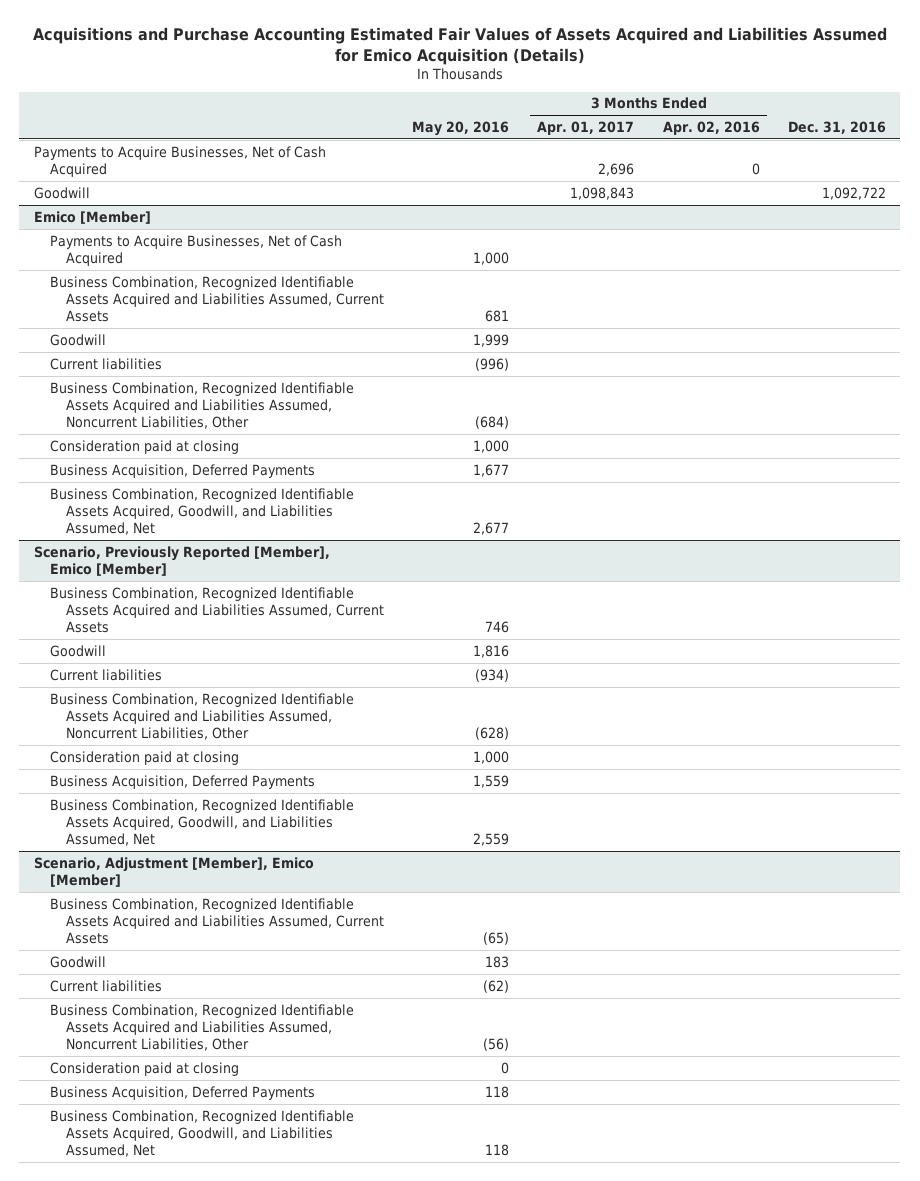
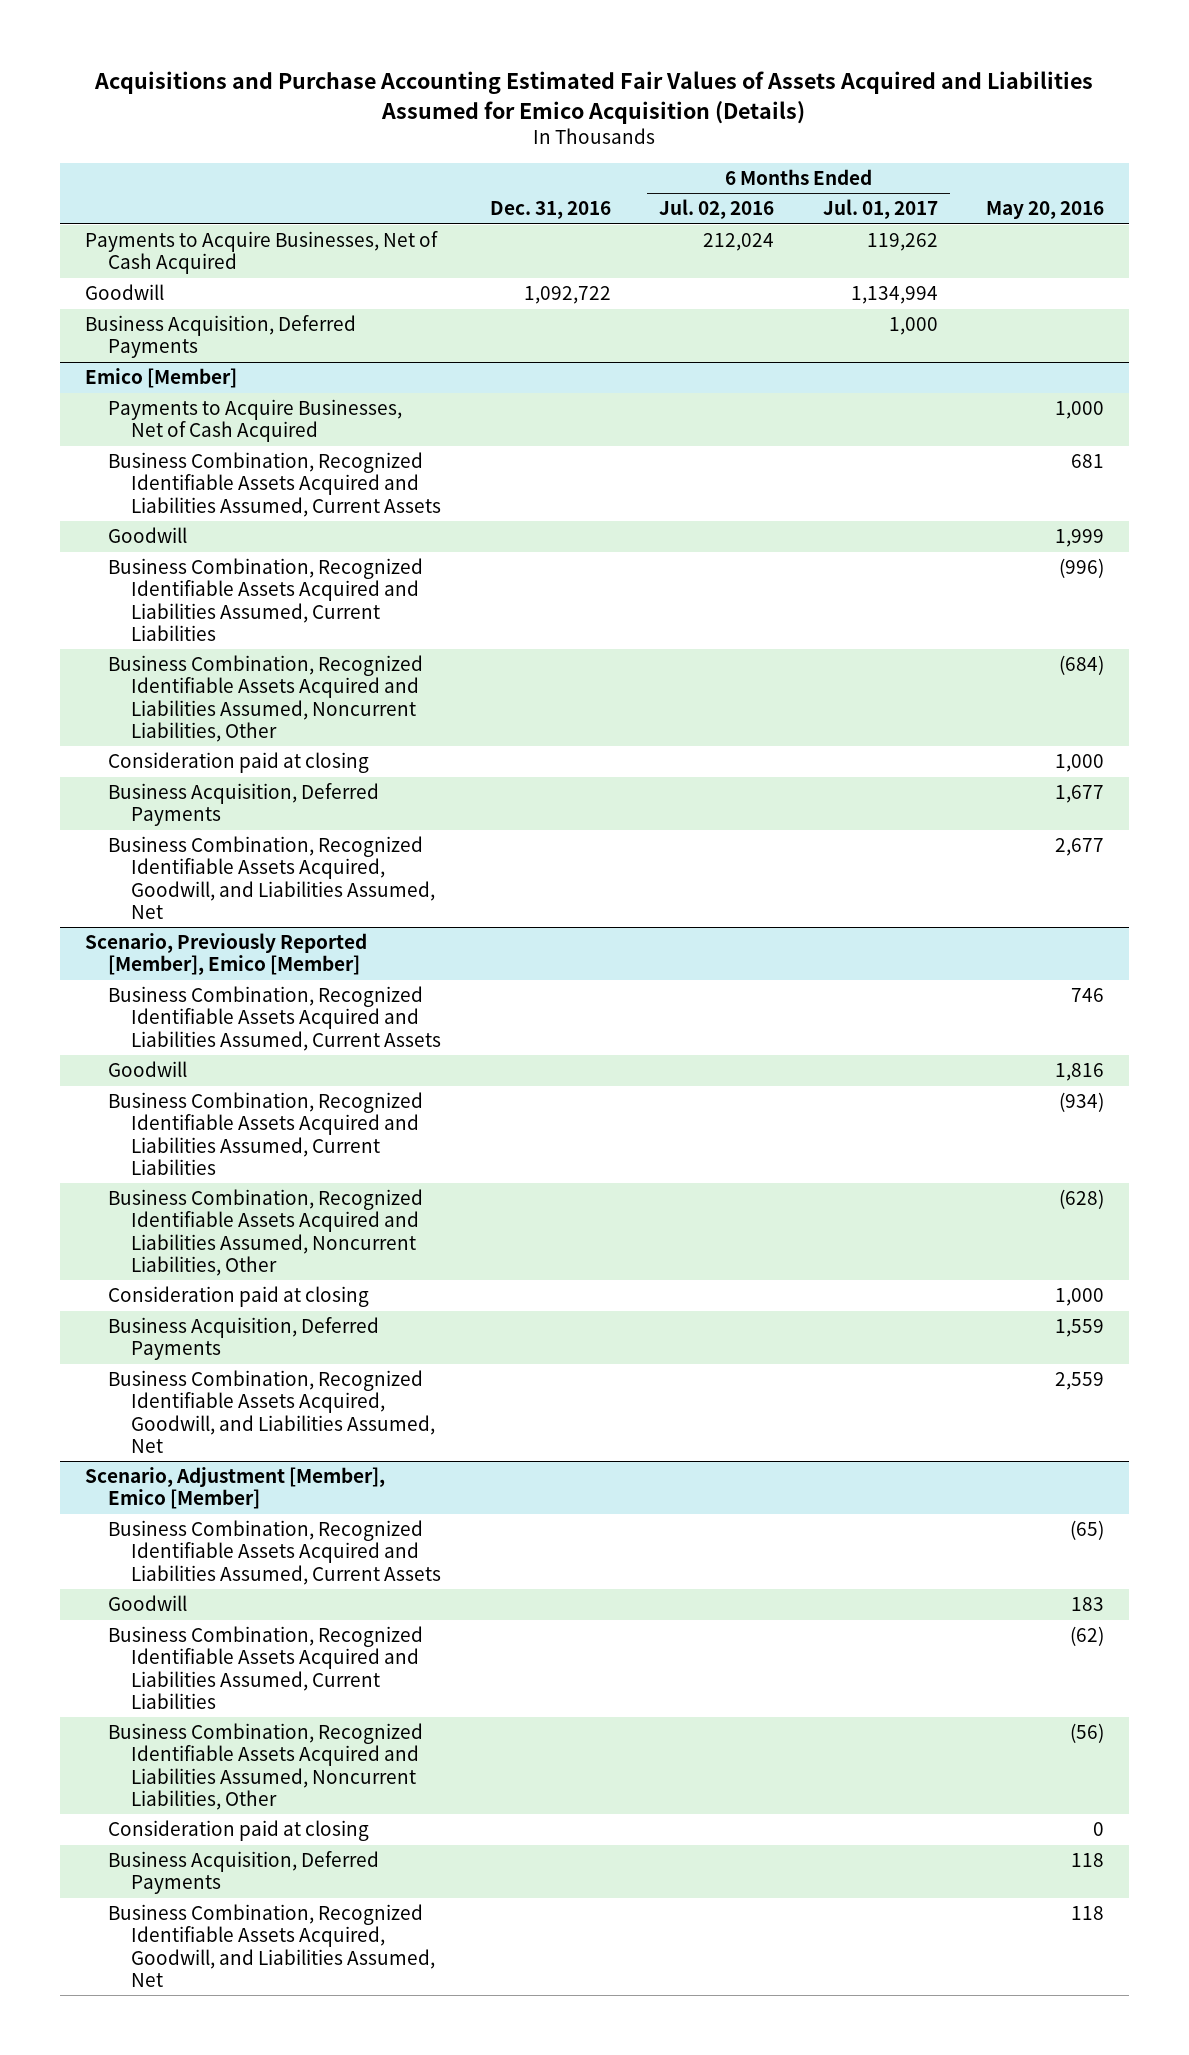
- | May 20, 2016 | 3 Months Ended Apr. 01, 2017 | 3 Months Ended Apr. 02, 2016 | Dec. 31, 2016
+ | Dec. 31, 2016 | 6 Months Ended Jul. 02, 2016 | 6 Months Ended Jul. 01, 2017 | May 20, 2016
+ Business Acquisition, Deferred Payments | | | 1,000 |
@ Emico [Member]
- Current liabilities | (996) | | |
+ Business Combination, Recognized Identifiable Assets Acquired and Liabilities Assumed, Current Liabilities | | | | (996)
@ Scenario, Previously Reported [Member], Emico [Member]
- Current liabilities | (934) | | |
+ Business Combination, Recognized Identifiable Assets Acquired and Liabilities Assumed, Current Liabilities | | | | (934)
@ Scenario, Adjustment [Member], Emico [Member]
- Current liabilities | (62) | | |
+ Business Combination, Recognized Identifiable Assets Acquired and Liabilities Assumed, Current Liabilities | | | | (62)

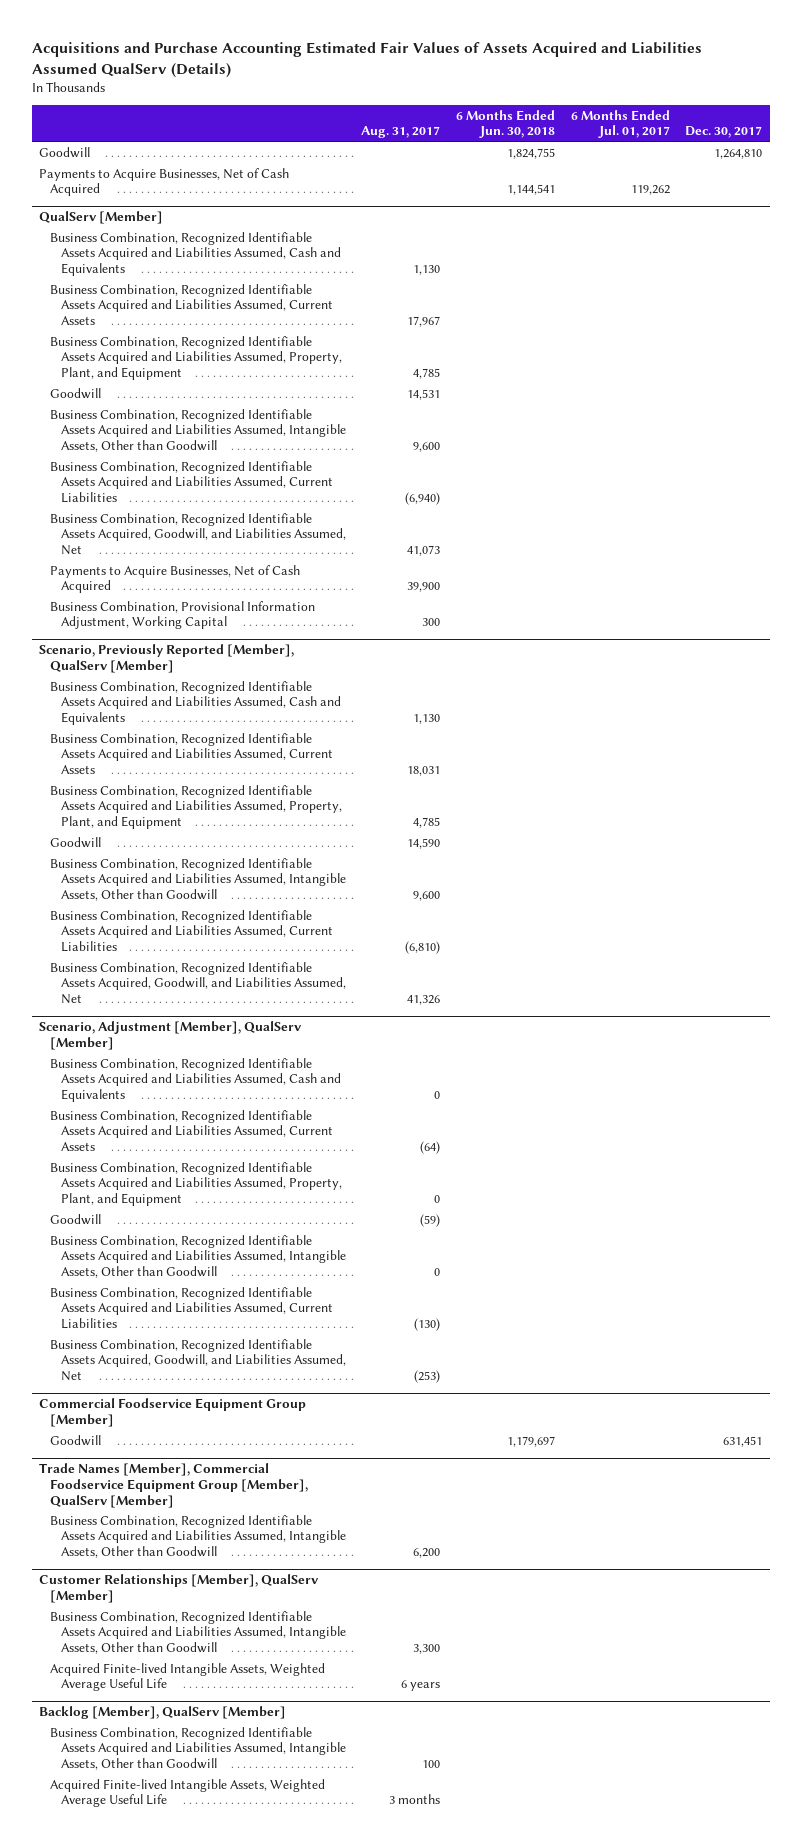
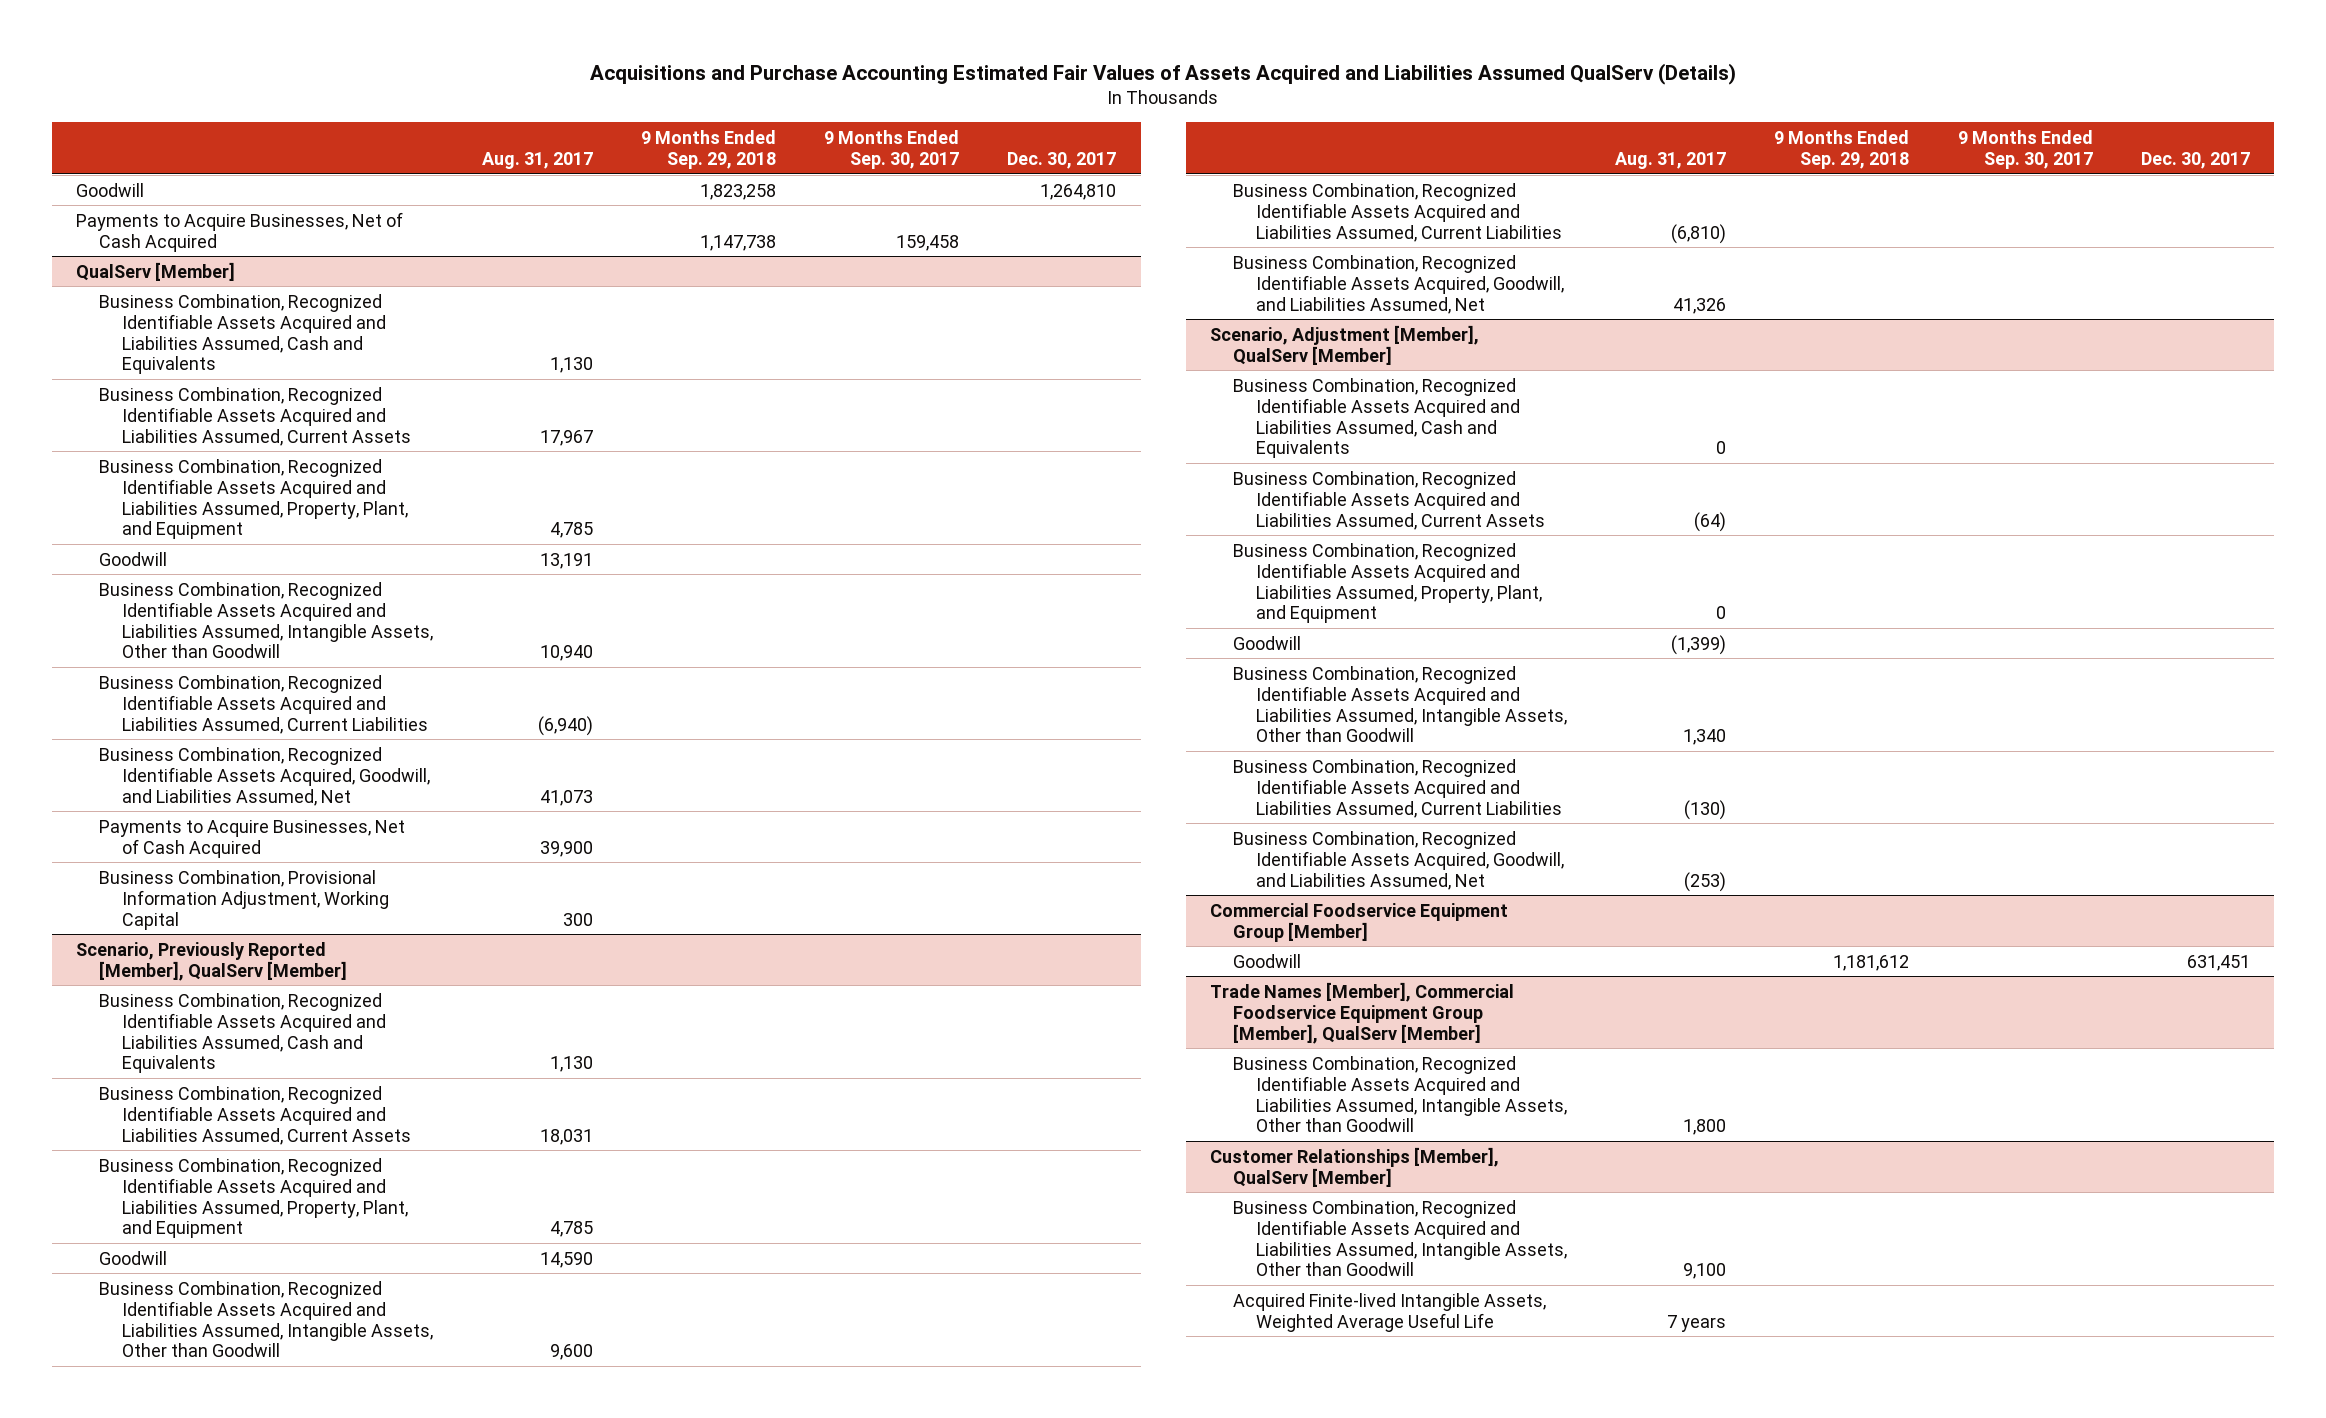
- | Aug. 31, 2017 | 6 Months Ended Jun. 30, 2018 | 6 Months Ended Jul. 01, 2017 | Dec. 30, 2017
+ | Aug. 31, 2017 | 9 Months Ended Sep. 29, 2018 | 9 Months Ended Sep. 30, 2017 | Dec. 30, 2017
@ QualServ [Member]
- Goodwill | 14,531 | | |
- Business Combination, Recognized Identifiable Assets Acquired and Liabilities Assumed, Intangible Assets, Other than Goodwill | 9,600 | | |
+ Goodwill | 13,191 | | |
+ Business Combination, Recognized Identifiable Assets Acquired and Liabilities Assumed, Intangible Assets, Other than Goodwill | 10,940 | | |
@ Scenario, Adjustment [Member], QualServ [Member]
- Goodwill | (59) | | |
- Business Combination, Recognized Identifiable Assets Acquired and Liabilities Assumed, Intangible Assets, Other than Goodwill | 0 | | |
+ Goodwill | (1,399) | | |
+ Business Combination, Recognized Identifiable Assets Acquired and Liabilities Assumed, Intangible Assets, Other than Goodwill | 1,340 | | |
@ Trade Names [Member], Commercial Foodservice Equipment Group [Member], QualServ [Member]
- Business Combination, Recognized Identifiable Assets Acquired and Liabilities Assumed, Intangible Assets, Other than Goodwill | 6,200 | | |
+ Business Combination, Recognized Identifiable Assets Acquired and Liabilities Assumed, Intangible Assets, Other than Goodwill | 1,800 | | |
@ Customer Relationships [Member], QualServ [Member]
- Business Combination, Recognized Identifiable Assets Acquired and Liabilities Assumed, Intangible Assets, Other than Goodwill | 3,300 | | |
- Acquired Finite-lived Intangible Assets, Weighted Average Useful Life | 6 years | | |
- Backlog [Member], QualServ [Member]
- Business Combination, Recognized Identifiable Assets Acquired and Liabilities Assumed, Intangible Assets, Other than Goodwill | 100 | | |
- Acquired Finite-lived Intangible Assets, Weighted Average Useful Life | 3 months | | |
@ Customer Relationships [Member], QualServ [Member]
+ Business Combination, Recognized Identifiable Assets Acquired and Liabilities Assumed, Intangible Assets, Other than Goodwill | 9,100 | | |
+ Acquired Finite-lived Intangible Assets, Weighted Average Useful Life | 7 years | | |

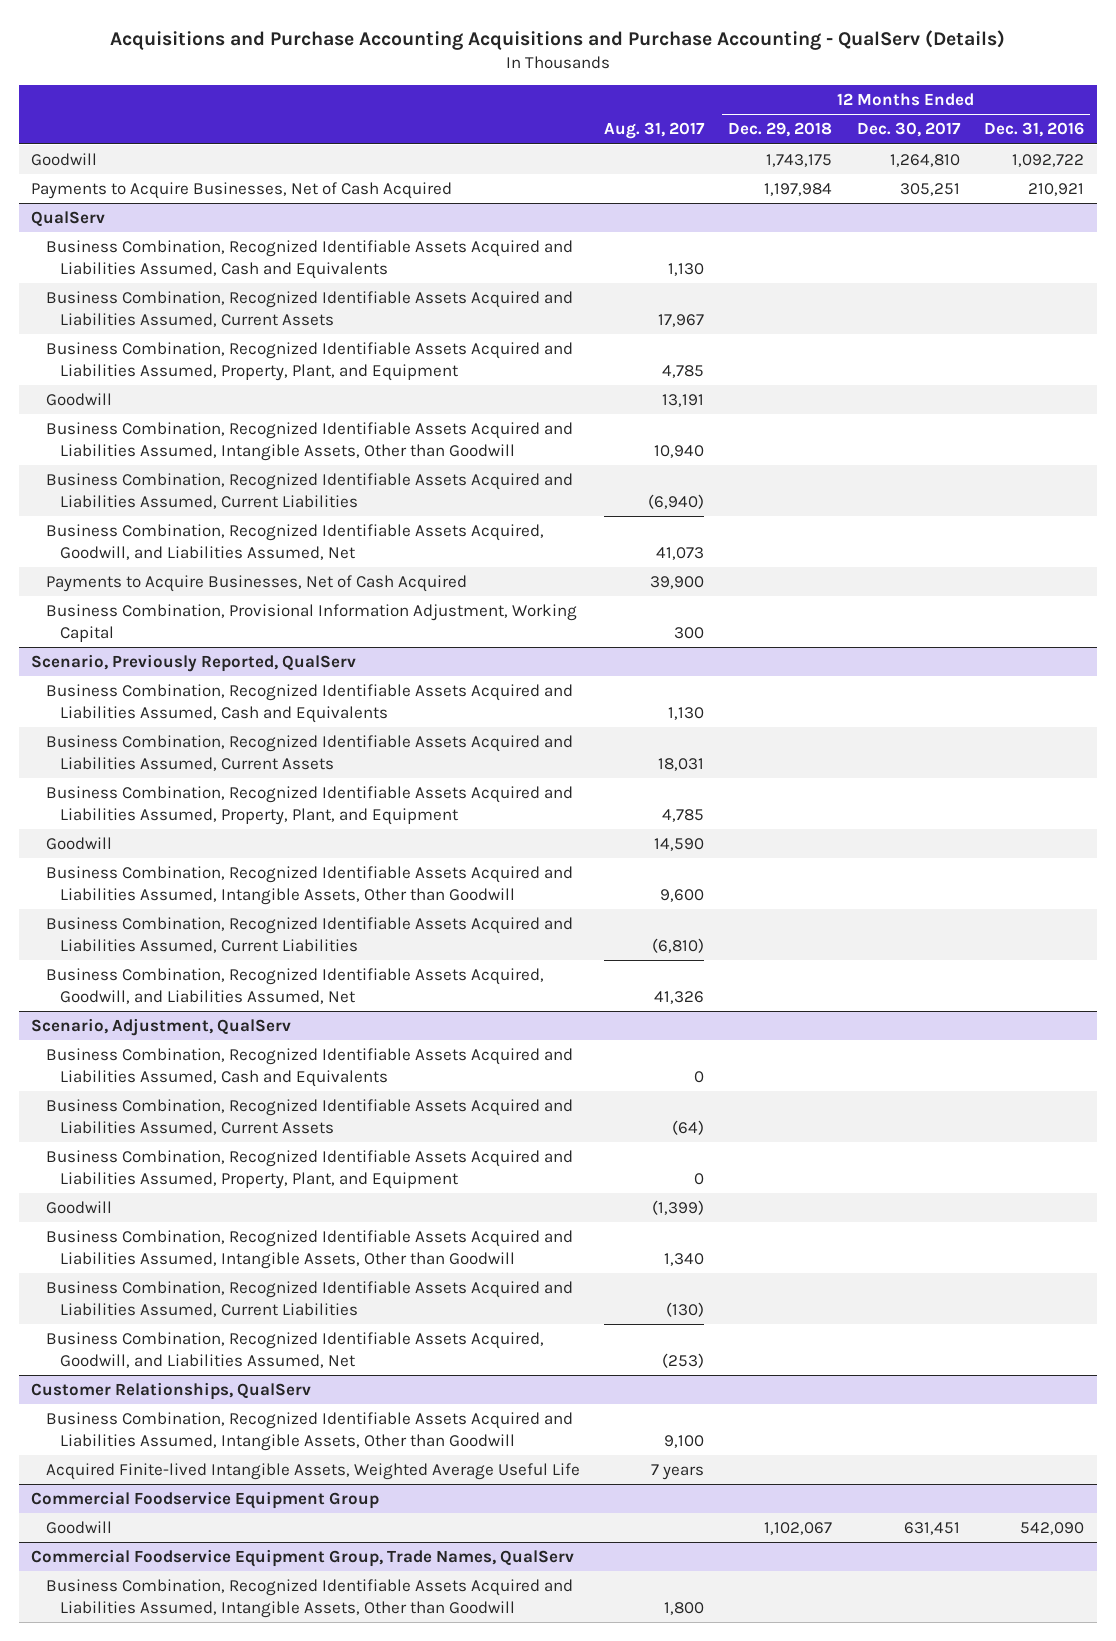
- Acquisitions and Purchase Accounting Estimated Fair Values of Assets Acquired and Liabilities Assumed QualServ (Details)
+ Acquisitions and Purchase Accounting Acquisitions and Purchase Accounting - QualServ (Details)
- | Aug. 31, 2017 | 9 Months Ended Sep. 29, 2018 | 9 Months Ended Sep. 30, 2017 | Dec. 30, 2017
+ | Aug. 31, 2017 | 12 Months Ended Dec. 29, 2018 | 12 Months Ended Dec. 30, 2017 | 12 Months Ended Dec. 31, 2016
- QualServ [Member]
+ QualServ
- Scenario, Previously Reported [Member], QualServ [Member]
+ Scenario, Previously Reported, QualServ
- Scenario, Adjustment [Member], QualServ [Member]
+ Scenario, Adjustment, QualServ
- Commercial Foodservice Equipment Group [Member]
- Goodwill | | 1,181,612 | | 631,451
- Trade Names [Member], Commercial Foodservice Equipment Group [Member], QualServ [Member]
- Business Combination, Recognized Identifiable Assets Acquired and Liabilities Assumed, Intangible Assets, Other than Goodwill | 1,800 | | |
- Customer Relationships [Member], QualServ [Member]
+ Customer Relationships, QualServ
+ Commercial Foodservice Equipment Group
+ Goodwill | | 1,102,067 | 631,451 | 542,090
+ Commercial Foodservice Equipment Group, Trade Names, QualServ
+ Business Combination, Recognized Identifiable Assets Acquired and Liabilities Assumed, Intangible Assets, Other than Goodwill | 1,800 | | |

